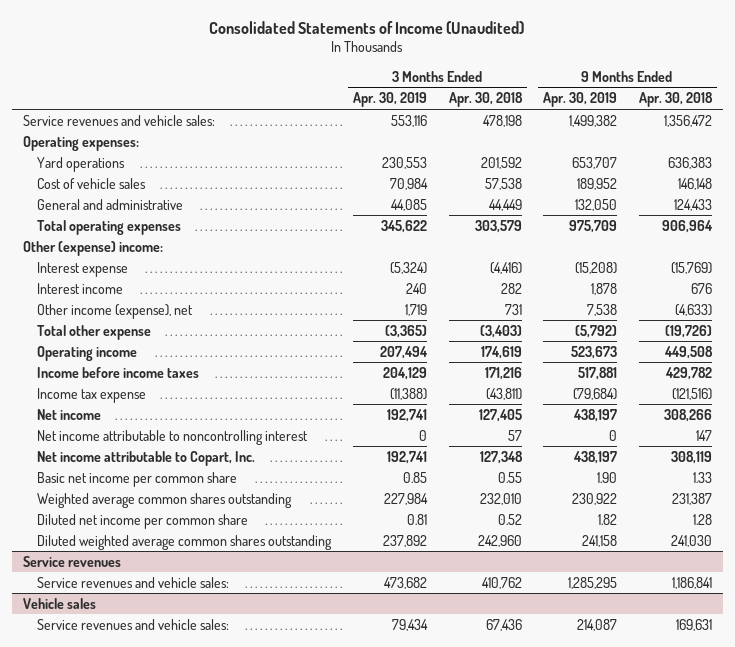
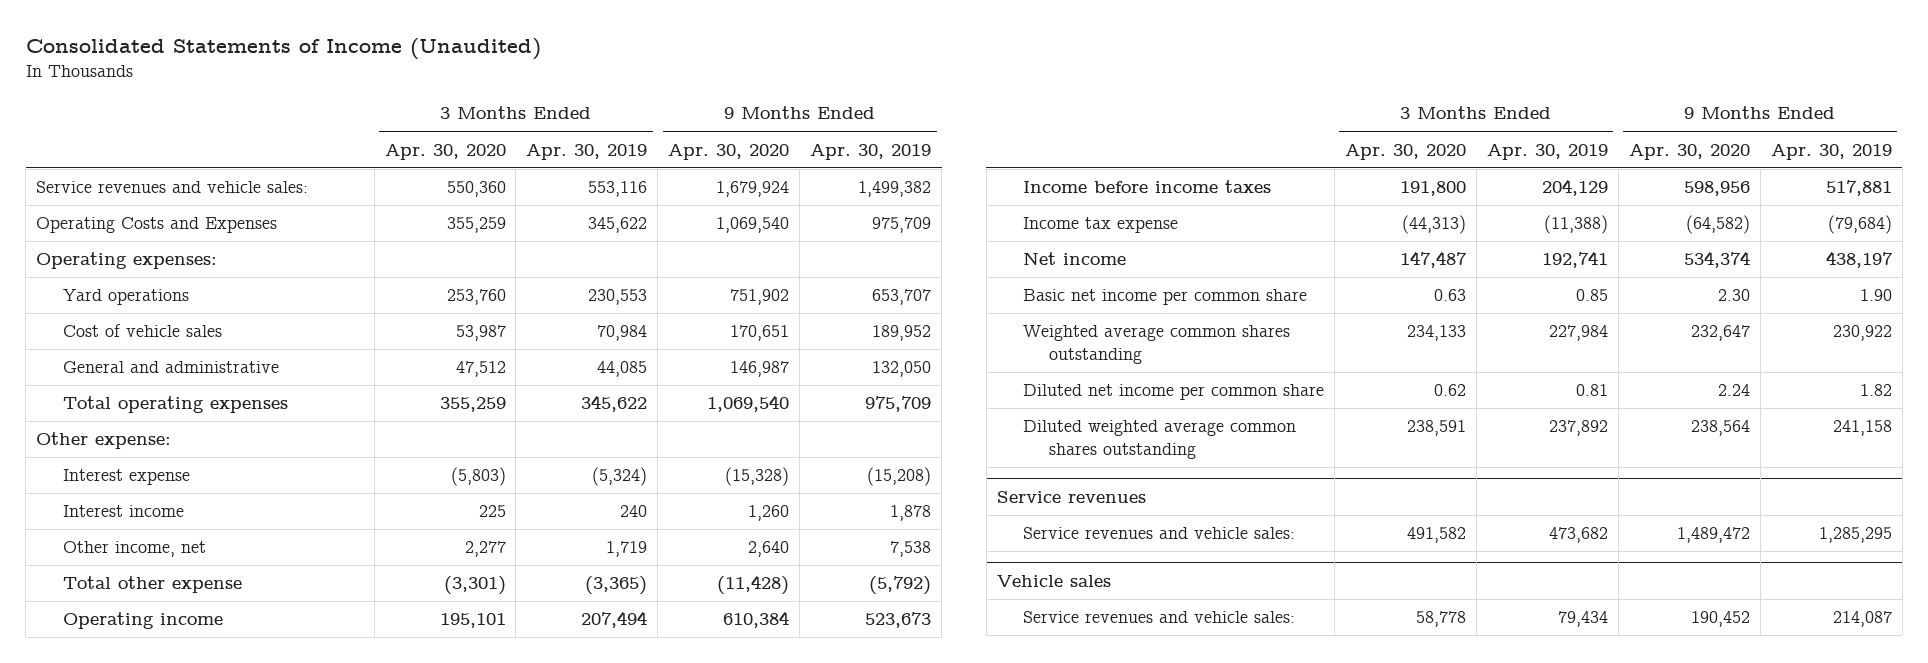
- | 3 Months Ended Apr. 30, 2019 | 3 Months Ended Apr. 30, 2018 | 9 Months Ended Apr. 30, 2019 | 9 Months Ended Apr. 30, 2018
+ | 3 Months Ended Apr. 30, 2020 | 3 Months Ended Apr. 30, 2019 | 9 Months Ended Apr. 30, 2020 | 9 Months Ended Apr. 30, 2019
+ Operating Costs and Expenses | 355,259 | 345,622 | 1,069,540 | 975,709
- Other (expense) income:
+ Other expense:
- Other income (expense), net | 1,719 | 731 | 7,538 | (4,633)
+ Other income, net | 2,277 | 1,719 | 2,640 | 7,538
- Net income attributable to noncontrolling interest | 0 | 57 | 0 | 147
- Net income attributable to Copart, Inc. | 192,741 | 127,348 | 438,197 | 308,119

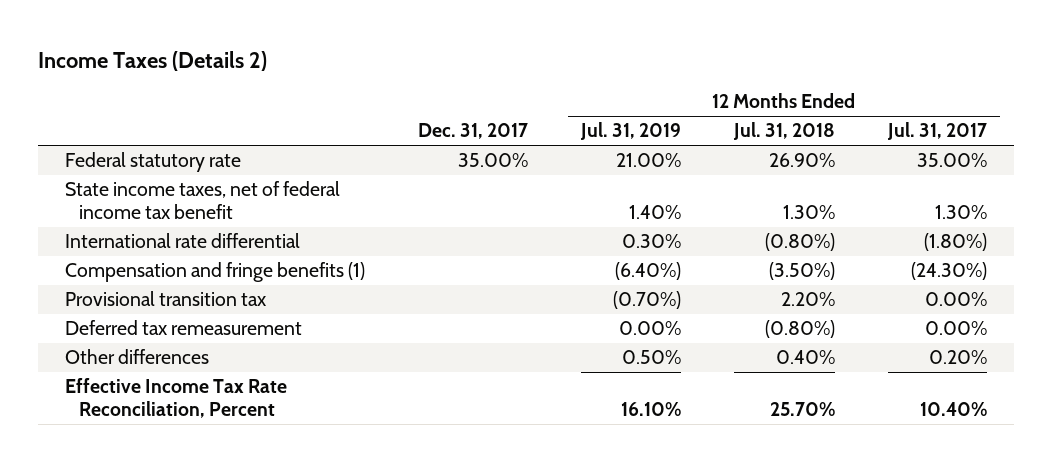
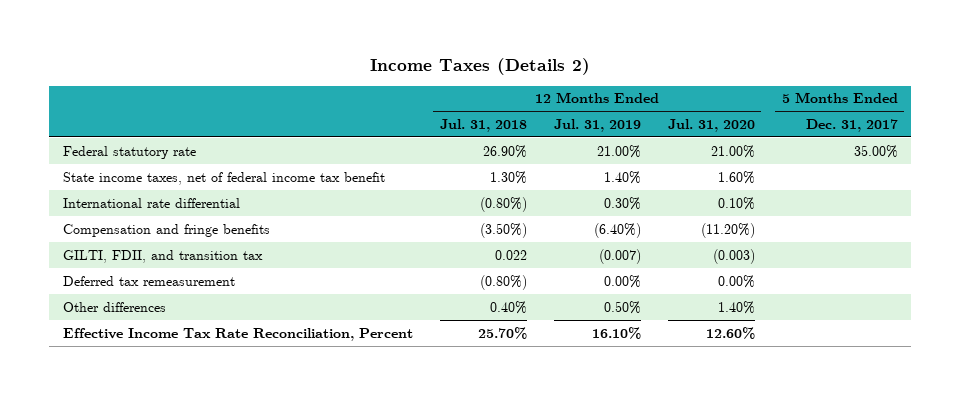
- | Dec. 31, 2017 | 12 Months Ended Jul. 31, 2019 | 12 Months Ended Jul. 31, 2018 | 12 Months Ended Jul. 31, 2017
+ | 12 Months Ended Jul. 31, 2018 | 12 Months Ended Jul. 31, 2019 | 12 Months Ended Jul. 31, 2020 | 5 Months Ended Dec. 31, 2017
- Compensation and fringe benefits (1) | | (6.40%) | (3.50%) | (24.30%)
- Provisional transition tax | | (0.70%) | 2.20% | 0.00%
+ Compensation and fringe benefits | (3.50%) | (6.40%) | (11.20%) |
+ GILTI, FDII, and transition tax | 0.022 | (0.007) | (0.003) |

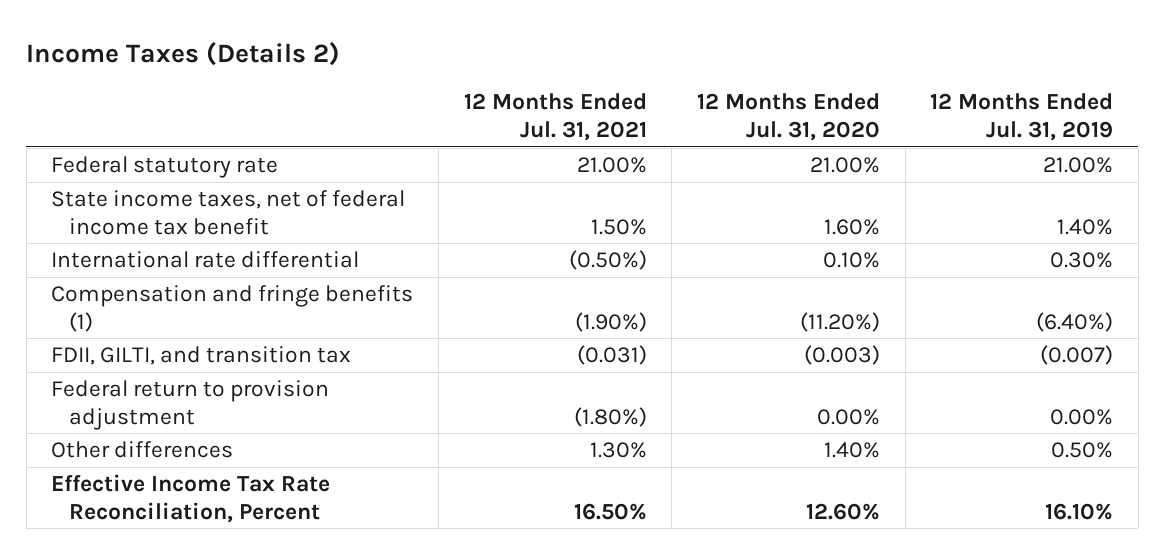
- | 12 Months Ended Jul. 31, 2018 | 12 Months Ended Jul. 31, 2019 | 12 Months Ended Jul. 31, 2020 | 5 Months Ended Dec. 31, 2017
+ | 12 Months Ended Jul. 31, 2021 | 12 Months Ended Jul. 31, 2020 | 12 Months Ended Jul. 31, 2019
- Compensation and fringe benefits | (3.50%) | (6.40%) | (11.20%) |
- GILTI, FDII, and transition tax | 0.022 | (0.007) | (0.003) |
- Deferred tax remeasurement | (0.80%) | 0.00% | 0.00% |
+ Compensation and fringe benefits (1) | (1.90%) | (11.20%) | (6.40%)
+ FDII, GILTI, and transition tax | (0.031) | (0.003) | (0.007)
+ Federal return to provision adjustment | (1.80%) | 0.00% | 0.00%

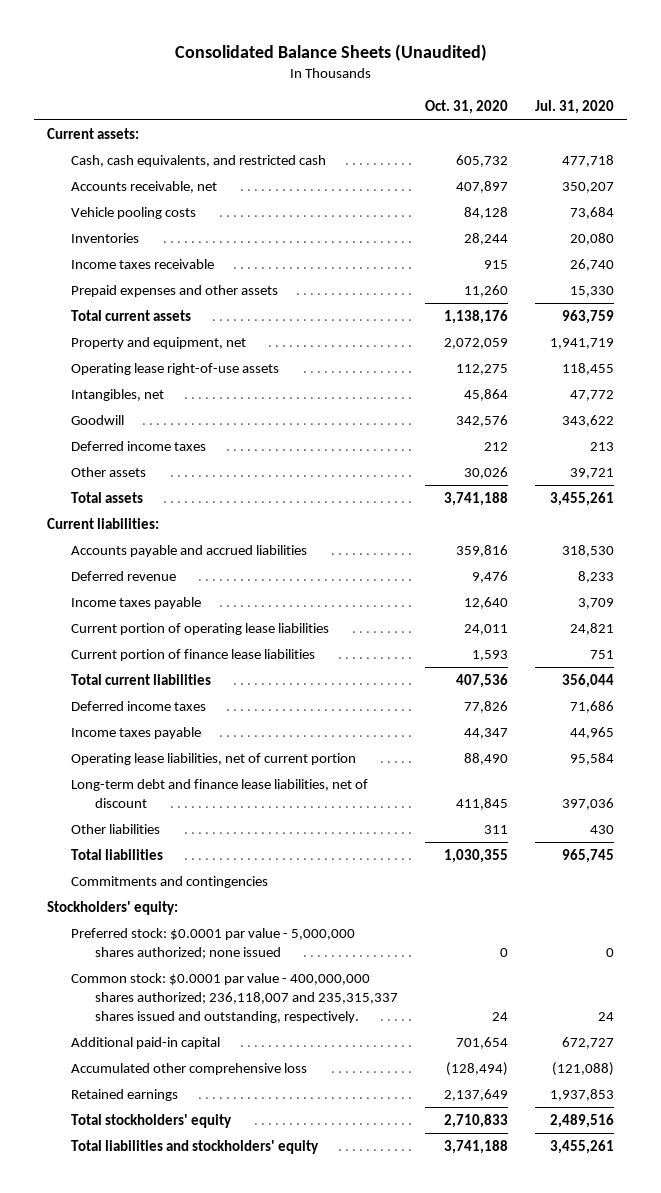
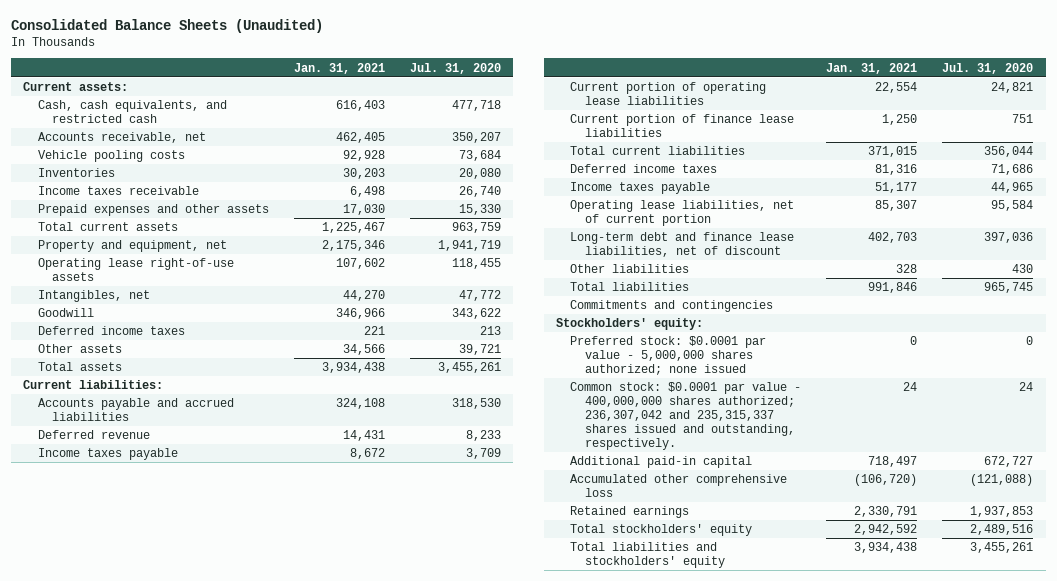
- | Oct. 31, 2020 | Jul. 31, 2020
+ | Jan. 31, 2021 | Jul. 31, 2020
- Common stock: $0.0001 par value - 400,000,000 shares authorized; 236,118,007 and 235,315,337 shares issued and outstanding, respectively. | 24 | 24
+ Common stock: $0.0001 par value - 400,000,000 shares authorized; 236,307,042 and 235,315,337 shares issued and outstanding, respectively. | 24 | 24

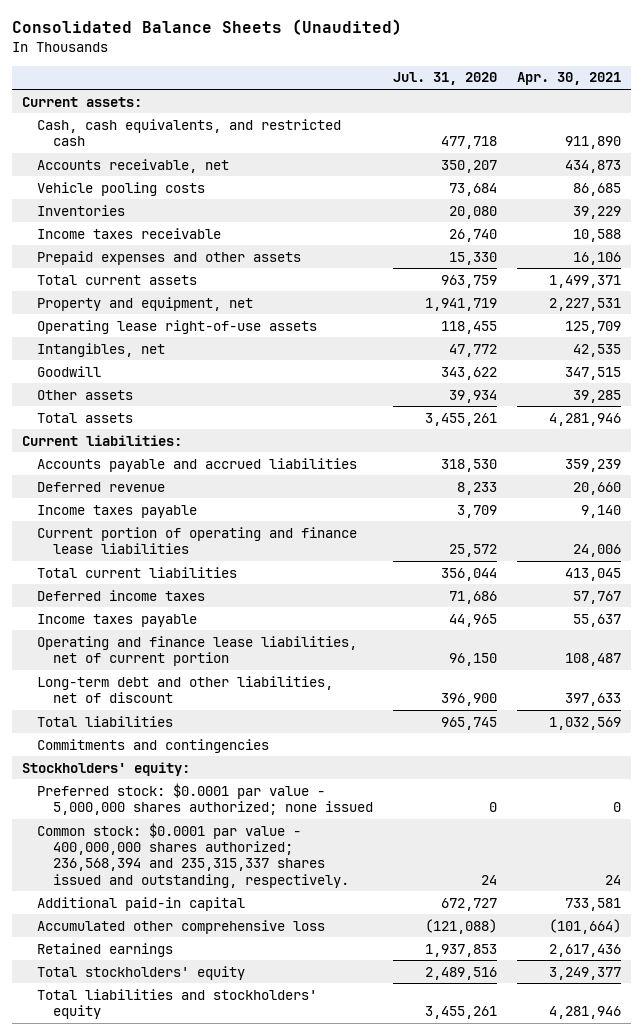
- | Jan. 31, 2021 | Jul. 31, 2020
+ | Jul. 31, 2020 | Apr. 30, 2021
- Deferred income taxes | 221 | 213
- Other assets | 34,566 | 39,721
+ Other assets | 39,934 | 39,285
- Current portion of operating lease liabilities | 22,554 | 24,821
- Current portion of finance lease liabilities | 1,250 | 751
+ Current portion of operating and finance lease liabilities | 25,572 | 24,006
- Operating lease liabilities, net of current portion | 85,307 | 95,584
- Long-term debt and finance lease liabilities, net of discount | 402,703 | 397,036
- Other liabilities | 328 | 430
+ Operating and finance lease liabilities, net of current portion | 96,150 | 108,487
+ Long-term debt and other liabilities, net of discount | 396,900 | 397,633
- Common stock: $0.0001 par value - 400,000,000 shares authorized; 236,307,042 and 235,315,337 shares issued and outstanding, respectively. | 24 | 24
+ Common stock: $0.0001 par value - 400,000,000 shares authorized; 236,568,394 and 235,315,337 shares issued and outstanding, respectively. | 24 | 24

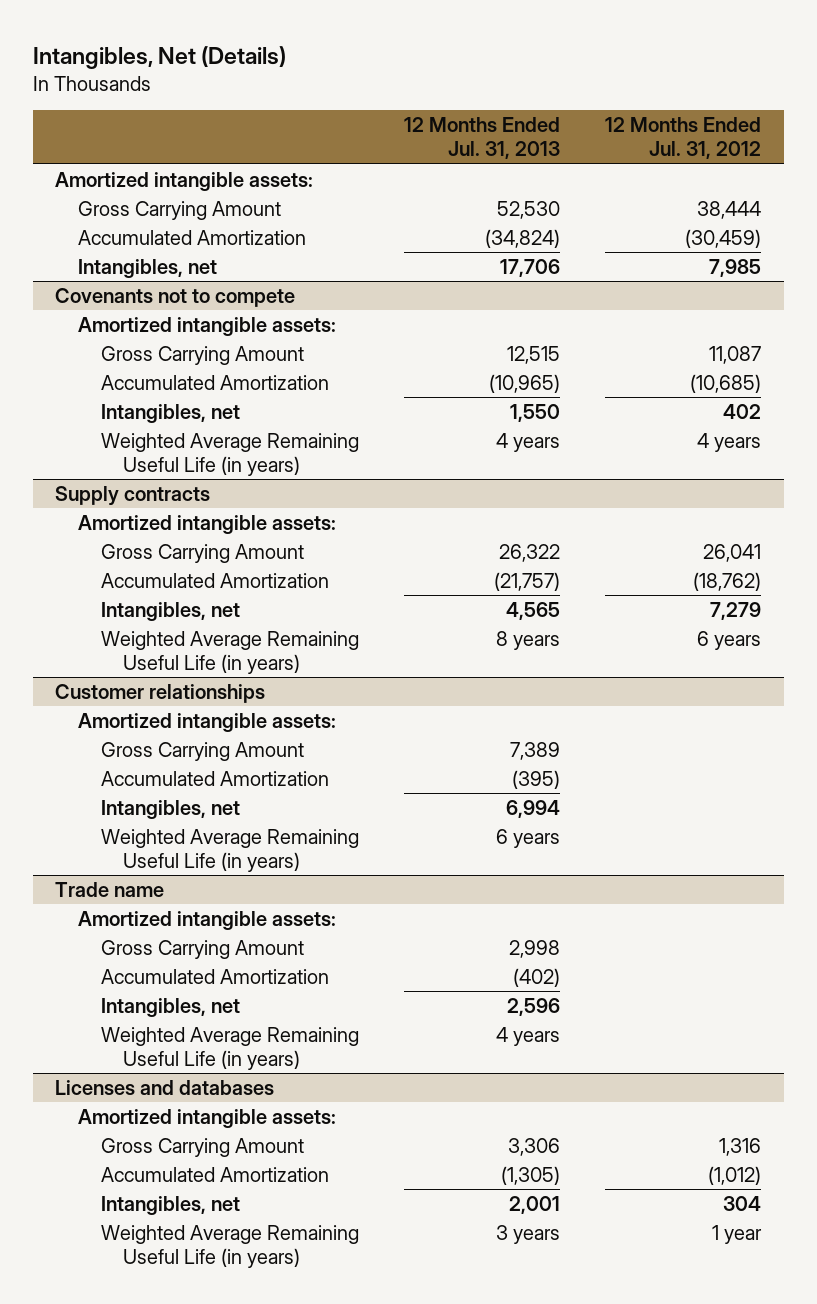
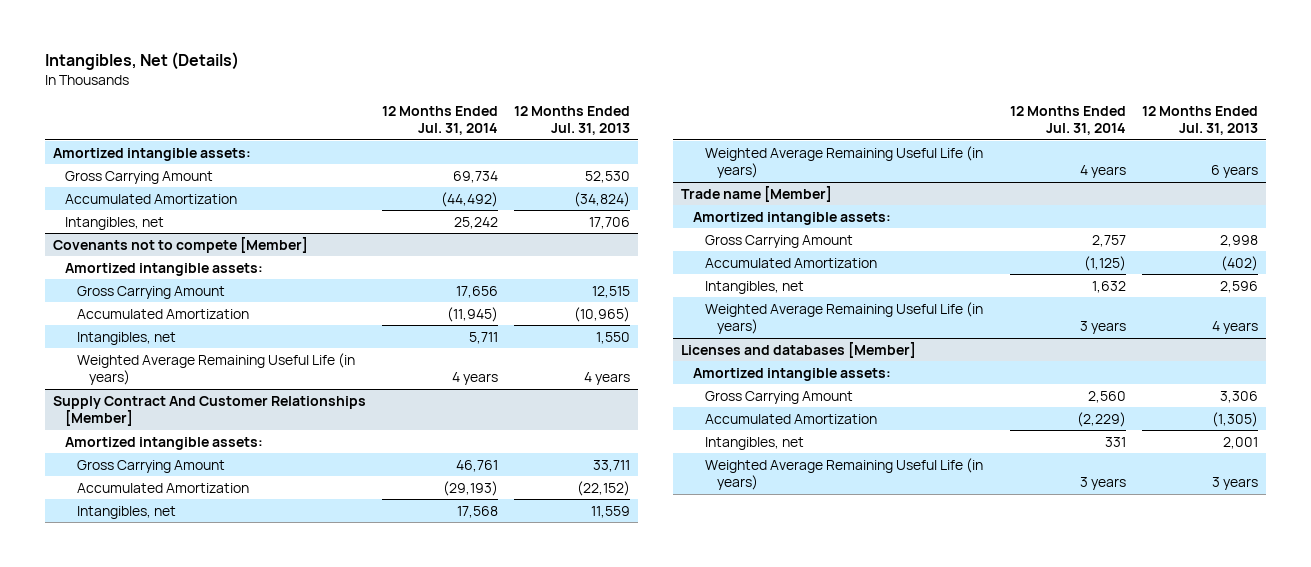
- | 12 Months Ended Jul. 31, 2013 | 12 Months Ended Jul. 31, 2012
+ | 12 Months Ended Jul. 31, 2014 | 12 Months Ended Jul. 31, 2013
- Covenants not to compete
+ Covenants not to compete [Member]
- Supply contracts
- Amortized intangible assets:
- Gross Carrying Amount | 26,322 | 26,041
- Accumulated Amortization | (21,757) | (18,762)
- Intangibles, net | 4,565 | 7,279
- Weighted Average Remaining Useful Life (in years) | 8 years | 6 years
- Customer relationships
+ Supply Contract And Customer Relationships [Member]
- Gross Carrying Amount | 7,389 |
- Accumulated Amortization | (395) |
- Intangibles, net | 6,994 |
+ Gross Carrying Amount | 46,761 | 33,711
+ Accumulated Amortization | (29,193) | (22,152)
+ Intangibles, net | 17,568 | 11,559
- Trade name
+ Trade name [Member]
- Licenses and databases
+ Licenses and databases [Member]

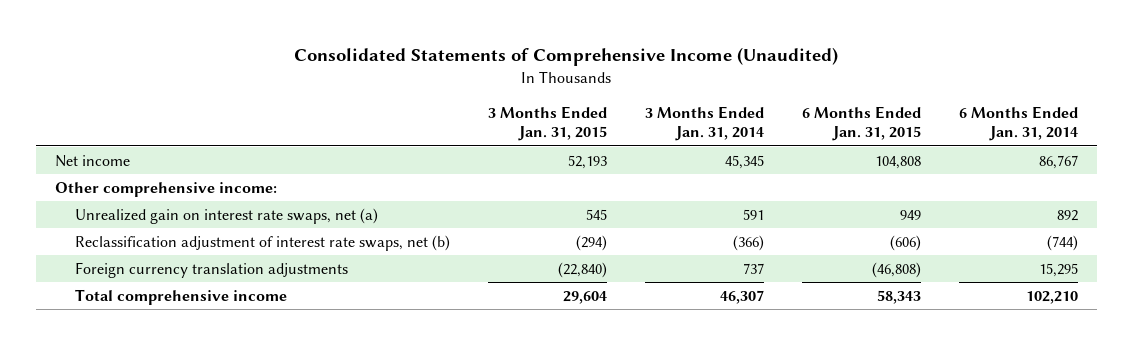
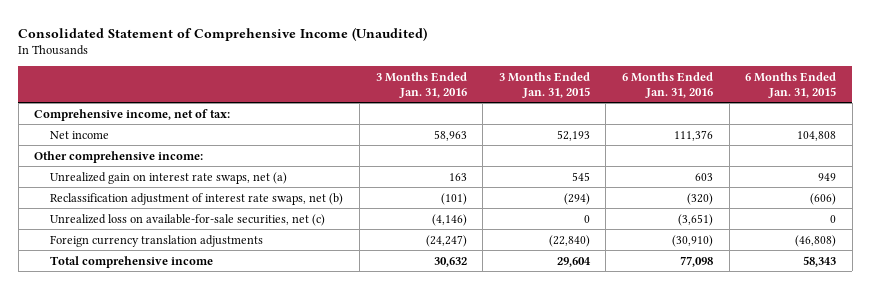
- Consolidated Statements of Comprehensive Income (Unaudited)
+ Consolidated Statement of Comprehensive Income (Unaudited)
- | 3 Months Ended Jan. 31, 2015 | 3 Months Ended Jan. 31, 2014 | 6 Months Ended Jan. 31, 2015 | 6 Months Ended Jan. 31, 2014
+ | 3 Months Ended Jan. 31, 2016 | 3 Months Ended Jan. 31, 2015 | 6 Months Ended Jan. 31, 2016 | 6 Months Ended Jan. 31, 2015
+ Comprehensive income, net of tax:
+ Unrealized loss on available-for-sale securities, net (c) | (4,146) | 0 | (3,651) | 0

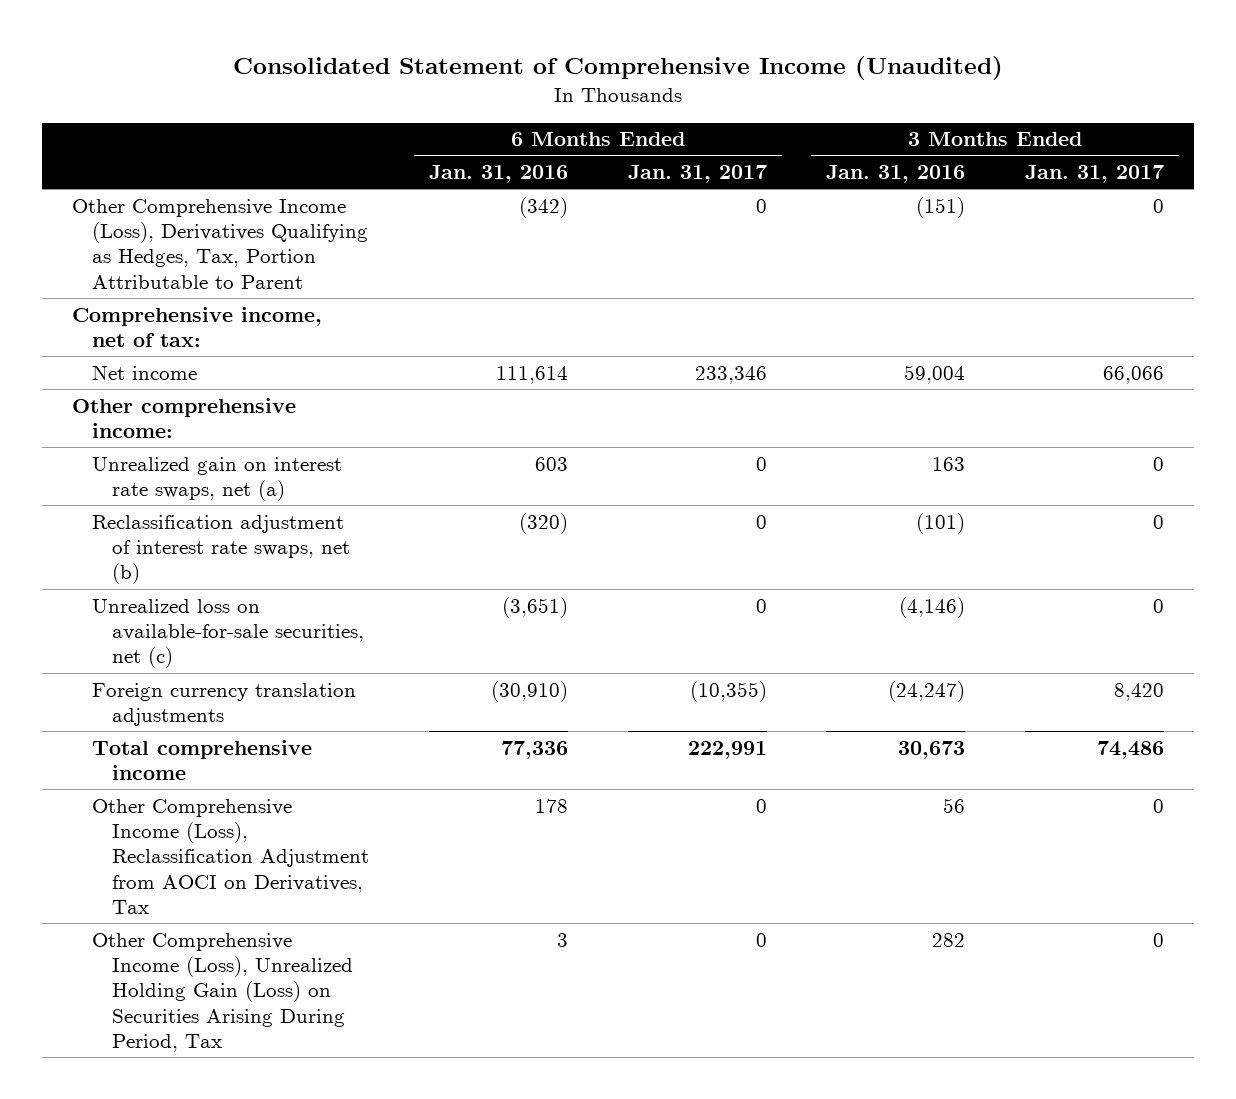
- | 3 Months Ended Jan. 31, 2016 | 3 Months Ended Jan. 31, 2015 | 6 Months Ended Jan. 31, 2016 | 6 Months Ended Jan. 31, 2015
+ | 6 Months Ended Jan. 31, 2016 | 6 Months Ended Jan. 31, 2017 | 3 Months Ended Jan. 31, 2016 | 3 Months Ended Jan. 31, 2017
+ Other Comprehensive Income (Loss), Derivatives Qualifying as Hedges, Tax, Portion Attributable to Parent | (342) | 0 | (151) | 0
- Net income | 58,963 | 52,193 | 111,376 | 104,808
+ Net income | 111,614 | 233,346 | 59,004 | 66,066
- Total comprehensive income | 30,632 | 29,604 | 77,098 | 58,343
+ Total comprehensive income | 77,336 | 222,991 | 30,673 | 74,486
+ Other Comprehensive Income (Loss), Reclassification Adjustment from AOCI on Derivatives, Tax | 178 | 0 | 56 | 0
+ Other Comprehensive Income (Loss), Unrealized Holding Gain (Loss) on Securities Arising During Period, Tax | 3 | 0 | 282 | 0

